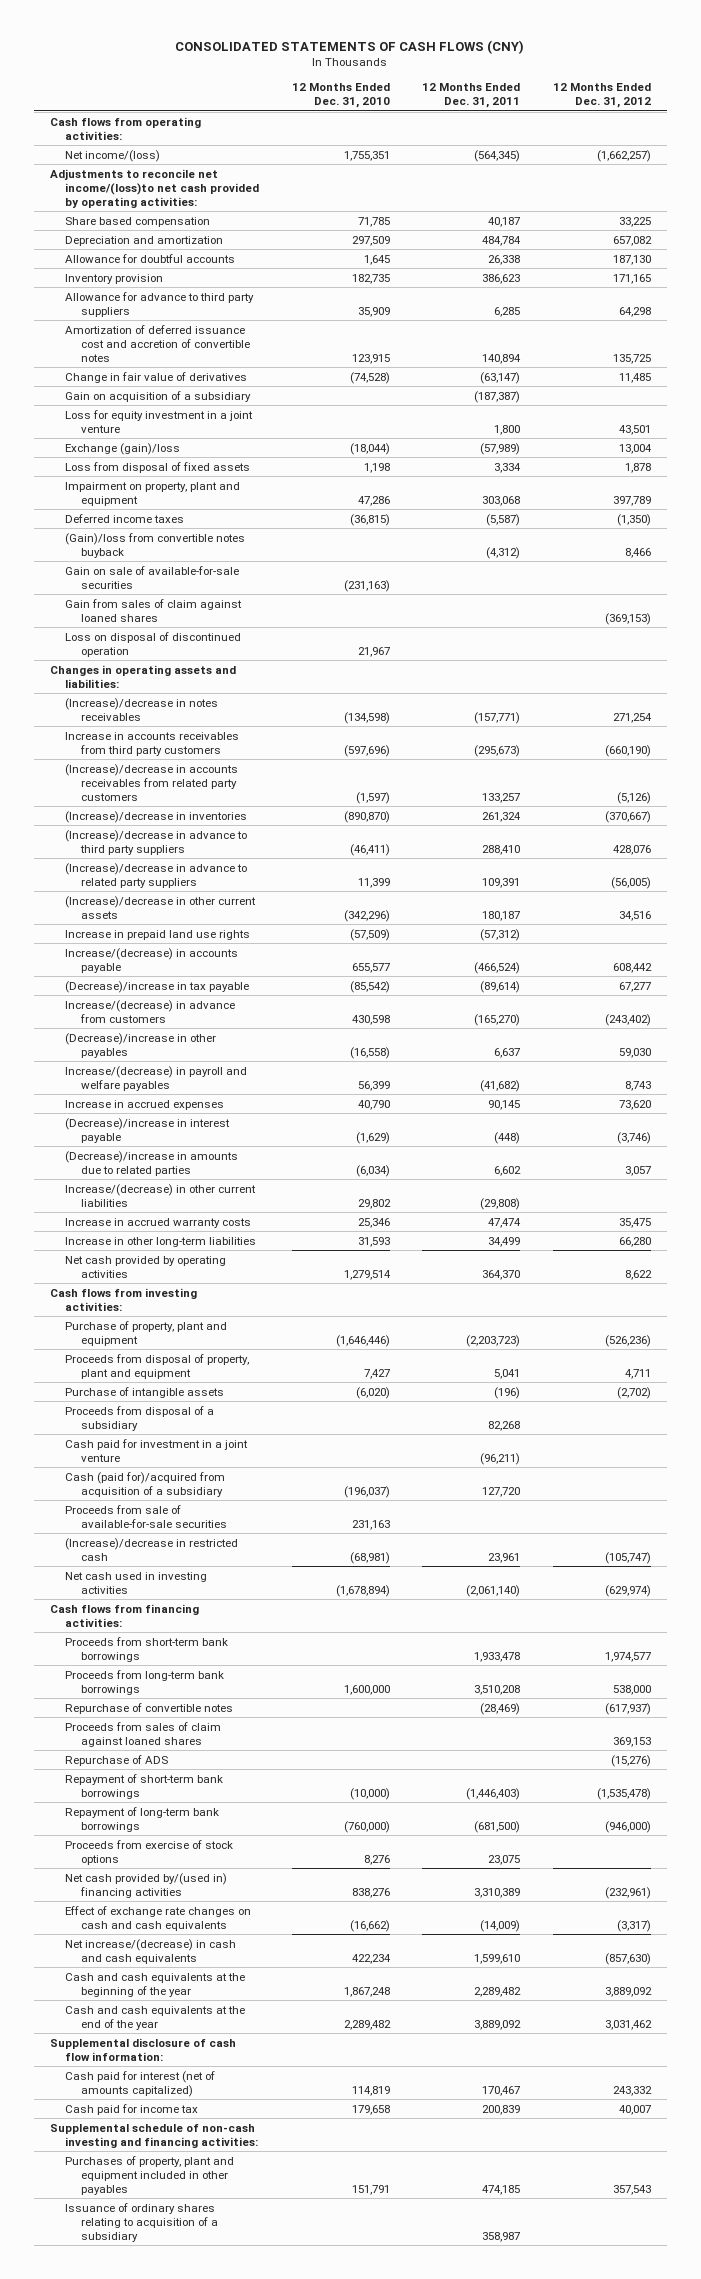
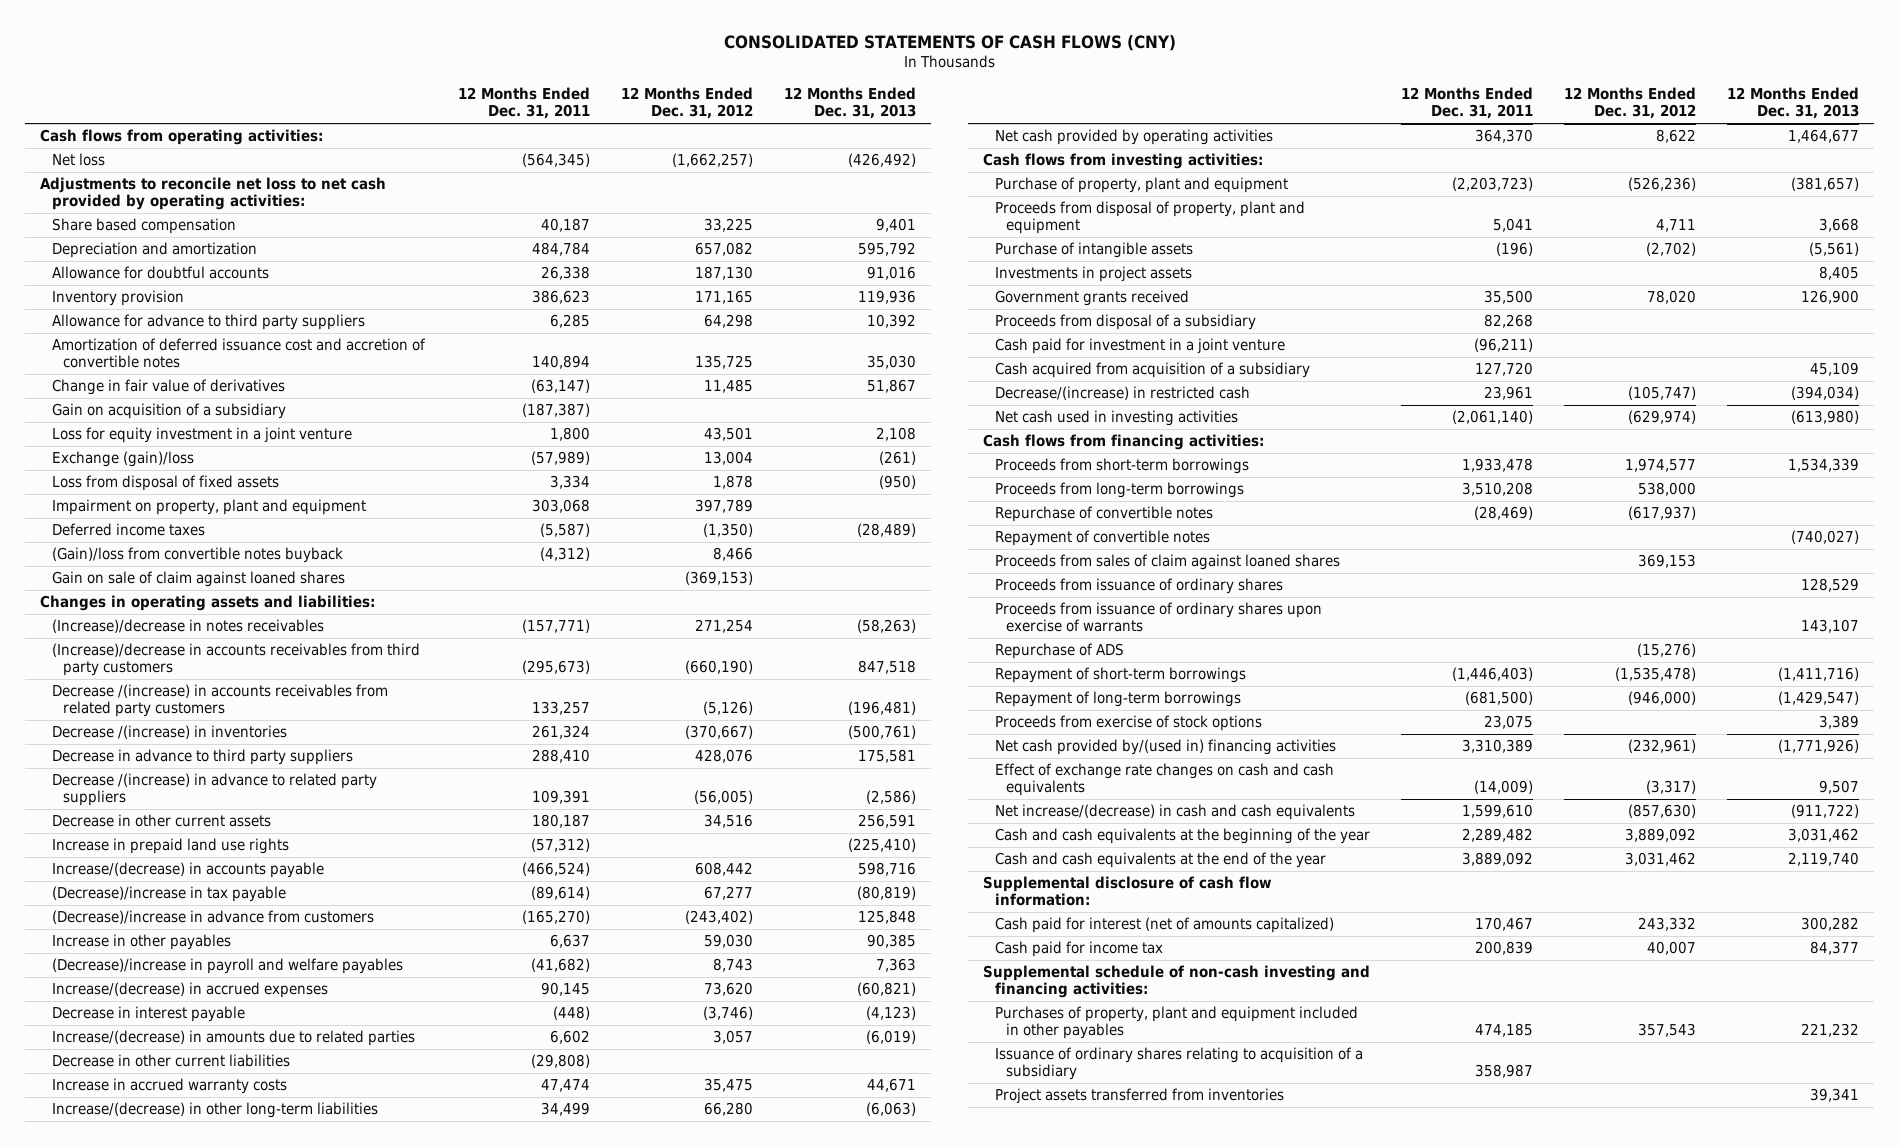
- | 12 Months Ended Dec. 31, 2010 | 12 Months Ended Dec. 31, 2011 | 12 Months Ended Dec. 31, 2012
+ | 12 Months Ended Dec. 31, 2011 | 12 Months Ended Dec. 31, 2012 | 12 Months Ended Dec. 31, 2013
- Net income/(loss) | 1,755,351 | (564,345) | (1,662,257)
- Adjustments to reconcile net income/(loss)to net cash provided by operating activities:
+ Net loss | (564,345) | (1,662,257) | (426,492)
+ Adjustments to reconcile net loss to net cash provided by operating activities:
- Gain on sale of available-for-sale securities | (231,163) | |
- Gain from sales of claim against loaned shares | | | (369,153)
- Loss on disposal of discontinued operation | 21,967 | |
+ Gain on sale of claim against loaned shares | | (369,153) |
- Increase in accounts receivables from third party customers | (597,696) | (295,673) | (660,190)
- (Increase)/decrease in accounts receivables from related party customers | (1,597) | 133,257 | (5,126)
- (Increase)/decrease in inventories | (890,870) | 261,324 | (370,667)
- (Increase)/decrease in advance to third party suppliers | (46,411) | 288,410 | 428,076
- (Increase)/decrease in advance to related party suppliers | 11,399 | 109,391 | (56,005)
- (Increase)/decrease in other current assets | (342,296) | 180,187 | 34,516
+ (Increase)/decrease in accounts receivables from third party customers | (295,673) | (660,190) | 847,518
+ Decrease /(increase) in accounts receivables from related party customers | 133,257 | (5,126) | (196,481)
+ Decrease /(increase) in inventories | 261,324 | (370,667) | (500,761)
+ Decrease in advance to third party suppliers | 288,410 | 428,076 | 175,581
+ Decrease /(increase) in advance to related party suppliers | 109,391 | (56,005) | (2,586)
+ Decrease in other current assets | 180,187 | 34,516 | 256,591
- Increase/(decrease) in advance from customers | 430,598 | (165,270) | (243,402)
- (Decrease)/increase in other payables | (16,558) | 6,637 | 59,030
- Increase/(decrease) in payroll and welfare payables | 56,399 | (41,682) | 8,743
- Increase in accrued expenses | 40,790 | 90,145 | 73,620
- (Decrease)/increase in interest payable | (1,629) | (448) | (3,746)
- (Decrease)/increase in amounts due to related parties | (6,034) | 6,602 | 3,057
- Increase/(decrease) in other current liabilities | 29,802 | (29,808) |
+ (Decrease)/increase in advance from customers | (165,270) | (243,402) | 125,848
+ Increase in other payables | 6,637 | 59,030 | 90,385
+ (Decrease)/increase in payroll and welfare payables | (41,682) | 8,743 | 7,363
+ Increase/(decrease) in accrued expenses | 90,145 | 73,620 | (60,821)
+ Decrease in interest payable | (448) | (3,746) | (4,123)
+ Increase/(decrease) in amounts due to related parties | 6,602 | 3,057 | (6,019)
+ Decrease in other current liabilities | (29,808) | |
- Increase in other long-term liabilities | 31,593 | 34,499 | 66,280
+ Increase/(decrease) in other long-term liabilities | 34,499 | 66,280 | (6,063)
+ Investments in project assets | | | 8,405
+ Government grants received | 35,500 | 78,020 | 126,900
- Cash (paid for)/acquired from acquisition of a subsidiary | (196,037) | 127,720 |
- Proceeds from sale of available-for-sale securities | 231,163 | |
- (Increase)/decrease in restricted cash | (68,981) | 23,961 | (105,747)
+ Cash acquired from acquisition of a subsidiary | 127,720 | | 45,109
+ Decrease/(increase) in restricted cash | 23,961 | (105,747) | (394,034)
- Proceeds from short-term bank borrowings | | 1,933,478 | 1,974,577
- Proceeds from long-term bank borrowings | 1,600,000 | 3,510,208 | 538,000
+ Proceeds from short-term borrowings | 1,933,478 | 1,974,577 | 1,534,339
+ Proceeds from long-term borrowings | 3,510,208 | 538,000 |
+ Repayment of convertible notes | | | (740,027)
+ Proceeds from issuance of ordinary shares | | | 128,529
+ Proceeds from issuance of ordinary shares upon exercise of warrants | | | 143,107
- Repayment of short-term bank borrowings | (10,000) | (1,446,403) | (1,535,478)
- Repayment of long-term bank borrowings | (760,000) | (681,500) | (946,000)
+ Repayment of short-term borrowings | (1,446,403) | (1,535,478) | (1,411,716)
+ Repayment of long-term borrowings | (681,500) | (946,000) | (1,429,547)
+ Project assets transferred from inventories | | | 39,341

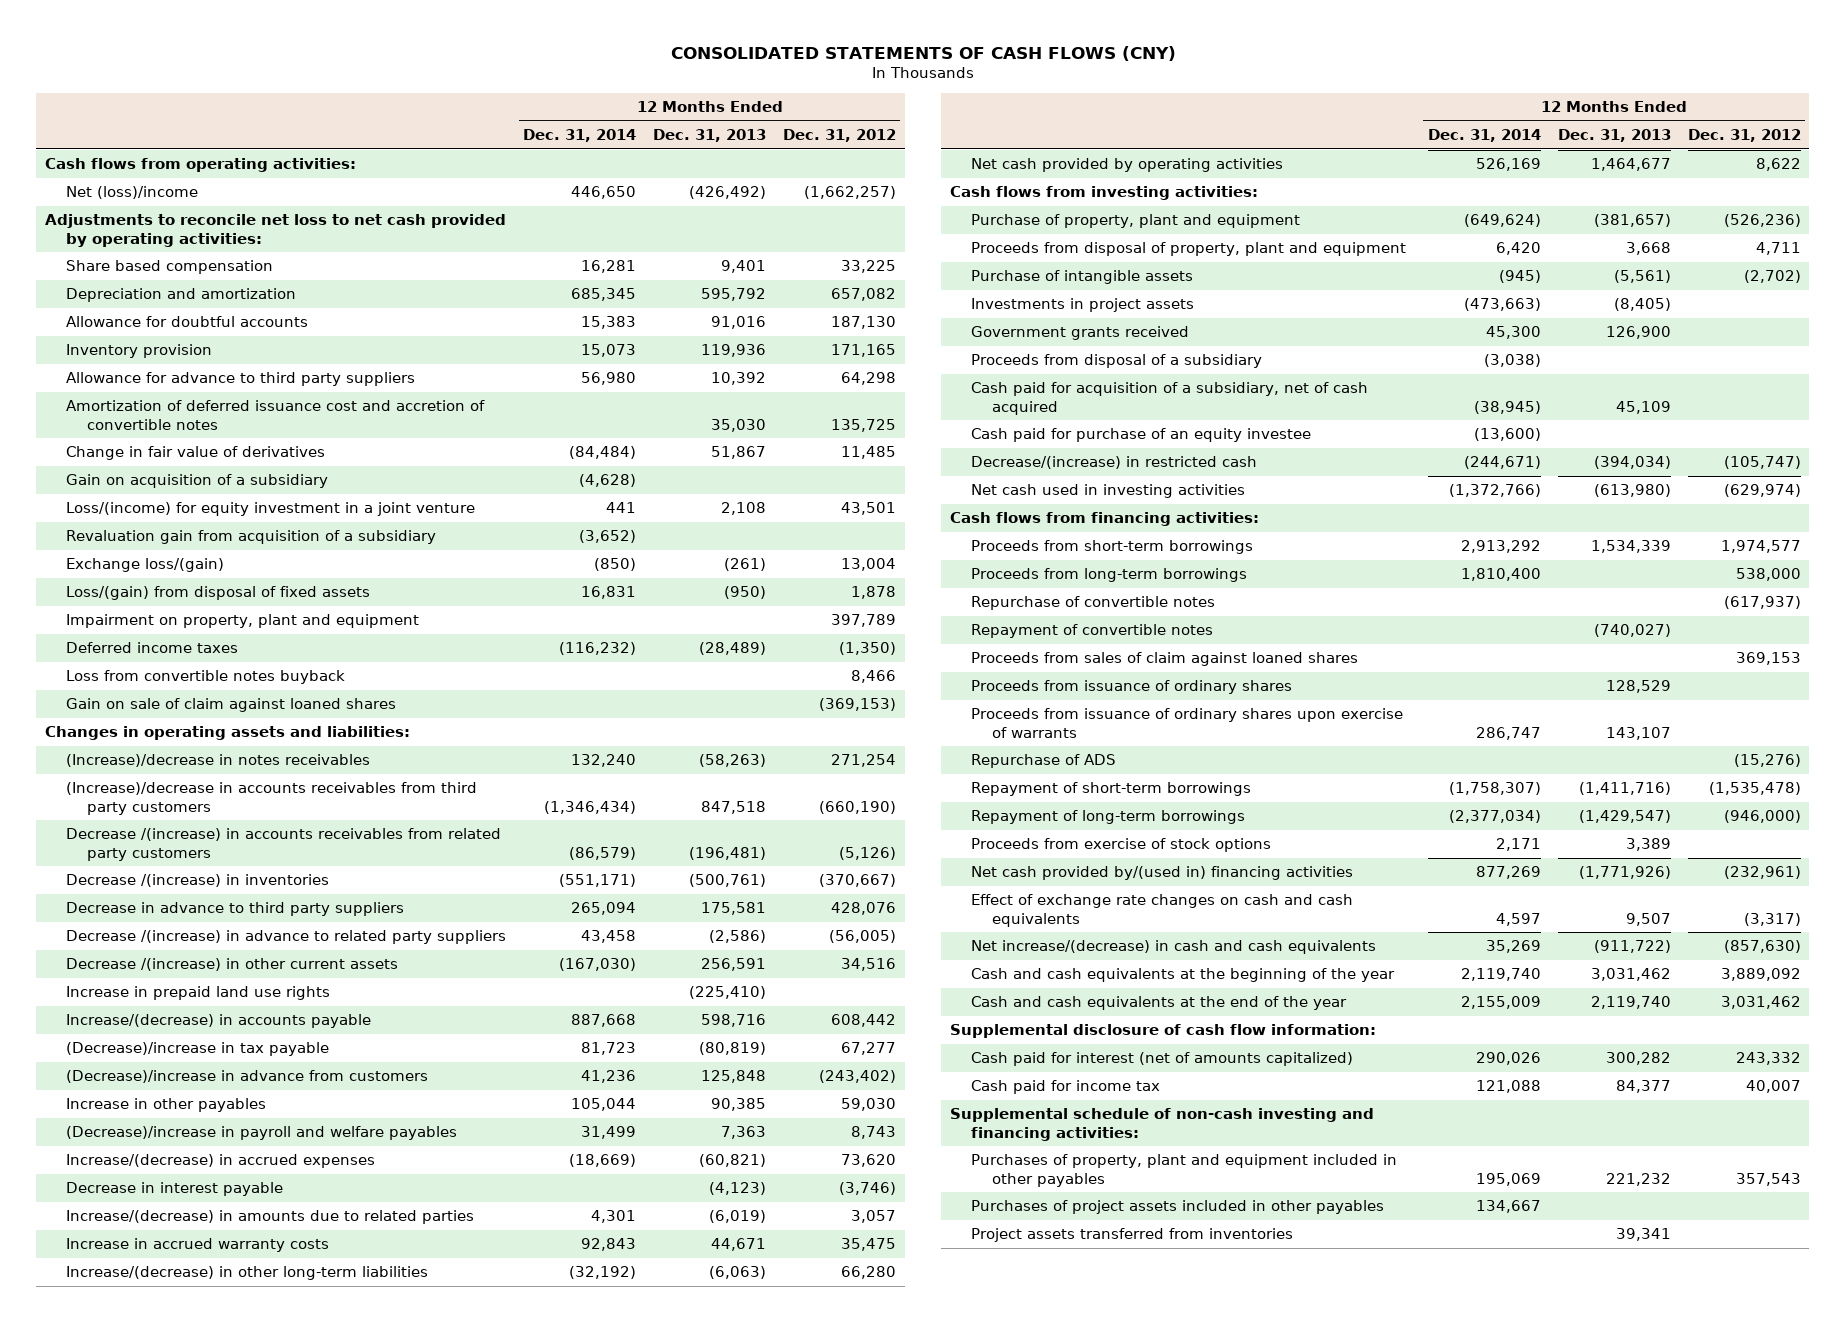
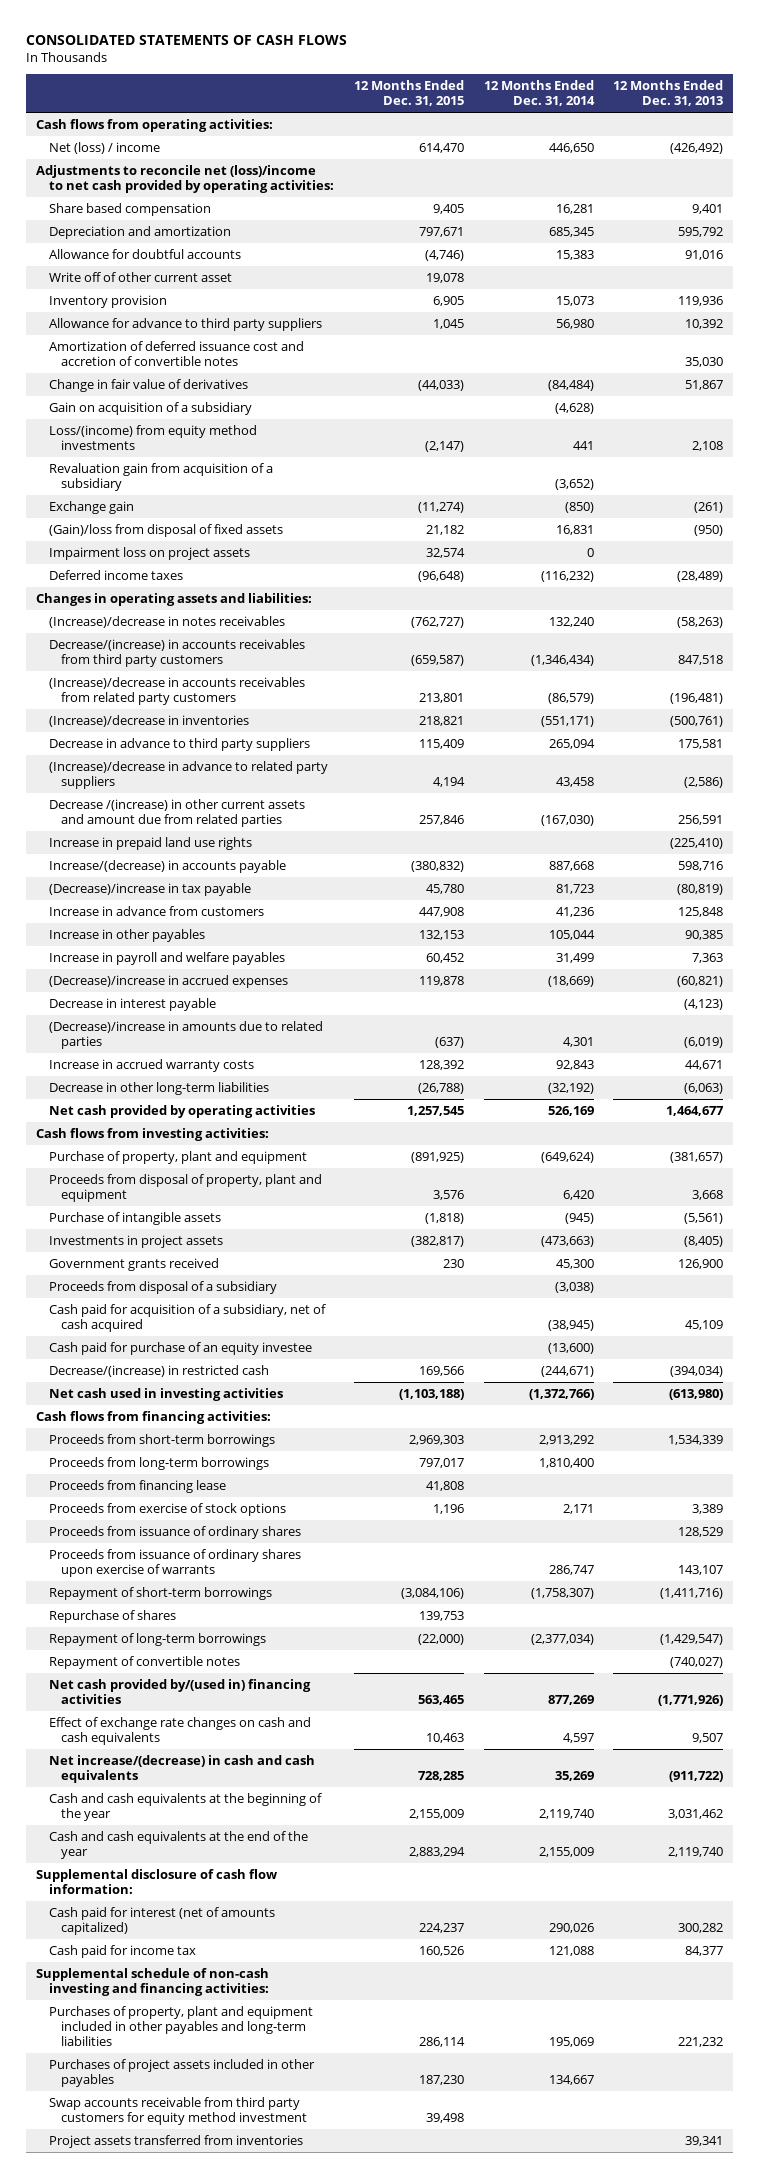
- CONSOLIDATED STATEMENTS OF CASH FLOWS (CNY)
+ CONSOLIDATED STATEMENTS OF CASH FLOWS
- | 12 Months Ended Dec. 31, 2014 | 12 Months Ended Dec. 31, 2013 | 12 Months Ended Dec. 31, 2012
+ | 12 Months Ended Dec. 31, 2015 | 12 Months Ended Dec. 31, 2014 | 12 Months Ended Dec. 31, 2013
- Net (loss)/income | 446,650 | (426,492) | (1,662,257)
- Adjustments to reconcile net loss to net cash provided by operating activities:
+ Net (loss) / income | 614,470 | 446,650 | (426,492)
+ Adjustments to reconcile net (loss)/income to net cash provided by operating activities:
+ Write off of other current asset | 19,078 | |
- Loss/(income) for equity investment in a joint venture | 441 | 2,108 | 43,501
+ Loss/(income) from equity method investments | (2,147) | 441 | 2,108
- Exchange loss/(gain) | (850) | (261) | 13,004
- Loss/(gain) from disposal of fixed assets | 16,831 | (950) | 1,878
- Impairment on property, plant and equipment | | | 397,789
+ Exchange gain | (11,274) | (850) | (261)
+ (Gain)/loss from disposal of fixed assets | 21,182 | 16,831 | (950)
+ Impairment loss on project assets | 32,574 | 0 |
- Loss from convertible notes buyback | | | 8,466
- Gain on sale of claim against loaned shares | | | (369,153)
- (Increase)/decrease in accounts receivables from third party customers | (1,346,434) | 847,518 | (660,190)
- Decrease /(increase) in accounts receivables from related party customers | (86,579) | (196,481) | (5,126)
- Decrease /(increase) in inventories | (551,171) | (500,761) | (370,667)
+ Decrease/(increase) in accounts receivables from third party customers | (659,587) | (1,346,434) | 847,518
+ (Increase)/decrease in accounts receivables from related party customers | 213,801 | (86,579) | (196,481)
+ (Increase)/decrease in inventories | 218,821 | (551,171) | (500,761)
- Decrease /(increase) in advance to related party suppliers | 43,458 | (2,586) | (56,005)
- Decrease /(increase) in other current assets | (167,030) | 256,591 | 34,516
+ (Increase)/decrease in advance to related party suppliers | 4,194 | 43,458 | (2,586)
+ Decrease /(increase) in other current assets and amount due from related parties | 257,846 | (167,030) | 256,591
- (Decrease)/increase in advance from customers | 41,236 | 125,848 | (243,402)
+ Increase in advance from customers | 447,908 | 41,236 | 125,848
- (Decrease)/increase in payroll and welfare payables | 31,499 | 7,363 | 8,743
- Increase/(decrease) in accrued expenses | (18,669) | (60,821) | 73,620
+ Increase in payroll and welfare payables | 60,452 | 31,499 | 7,363
+ (Decrease)/increase in accrued expenses | 119,878 | (18,669) | (60,821)
- Increase/(decrease) in amounts due to related parties | 4,301 | (6,019) | 3,057
+ (Decrease)/increase in amounts due to related parties | (637) | 4,301 | (6,019)
- Increase/(decrease) in other long-term liabilities | (32,192) | (6,063) | 66,280
+ Decrease in other long-term liabilities | (26,788) | (32,192) | (6,063)
- Repurchase of convertible notes | | | (617,937)
- Proceeds from sales of claim against loaned shares | | | 369,153
+ Proceeds from financing lease | 41,808 | |
moved up: Proceeds from exercise of stock options | 1,196 | 2,171 | 3,389
- Repurchase of ADS | | | (15,276)
+ Repurchase of shares | 139,753 | |
moved down: Repayment of convertible notes | | | (740,027)
- Purchases of property, plant and equipment included in other payables | 195,069 | 221,232 | 357,543
+ Purchases of property, plant and equipment included in other payables and long-term liabilities | 286,114 | 195,069 | 221,232
+ Swap accounts receivable from third party customers for equity method investment | 39,498 | |

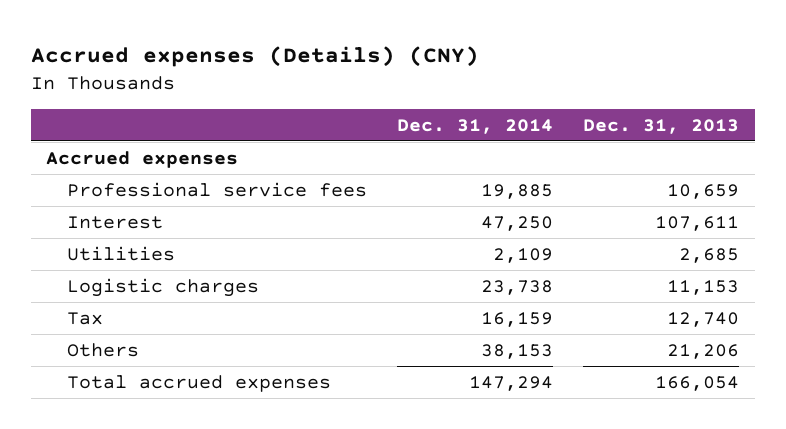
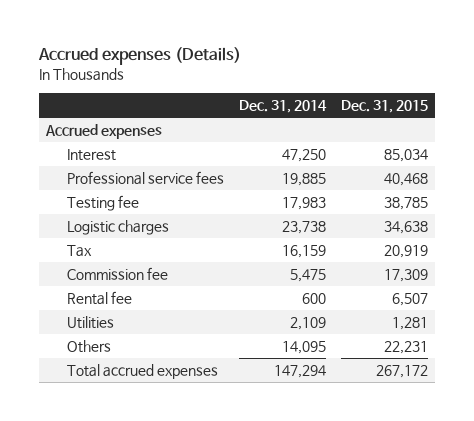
- Accrued expenses (Details) (CNY)
+ Accrued expenses (Details)
- | Dec. 31, 2014 | Dec. 31, 2013
+ | Dec. 31, 2014 | Dec. 31, 2015
moved down: Professional service fees | 19,885 | 40,468
+ Testing fee | 17,983 | 38,785
- Others | 38,153 | 21,206
+ Commission fee | 5,475 | 17,309
+ Rental fee | 600 | 6,507
moved down: Utilities | 2,109 | 1,281
+ Others | 14,095 | 22,231

